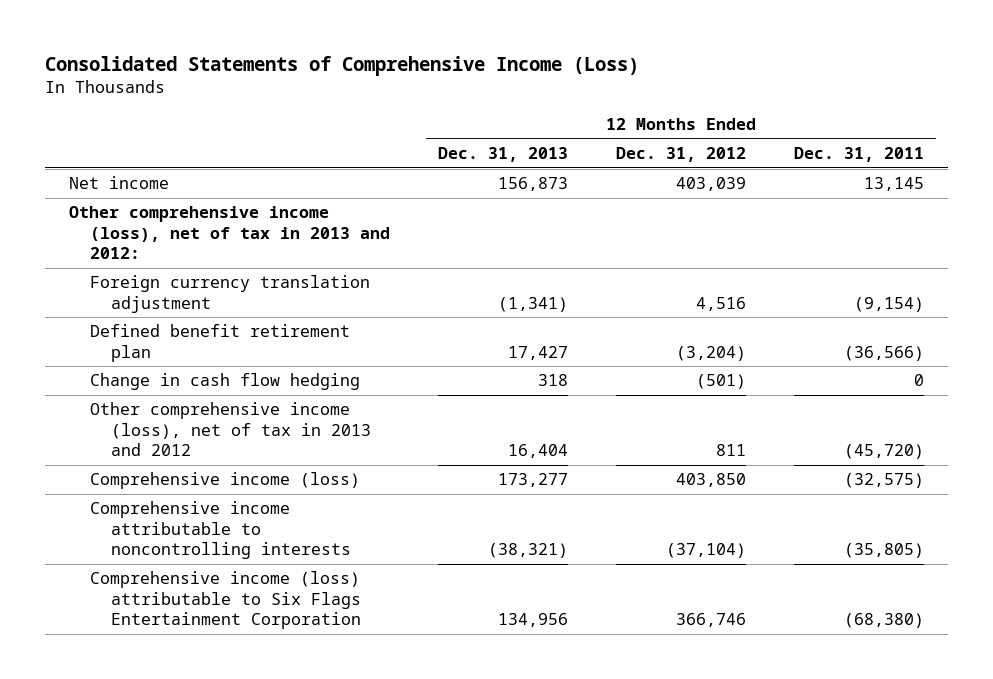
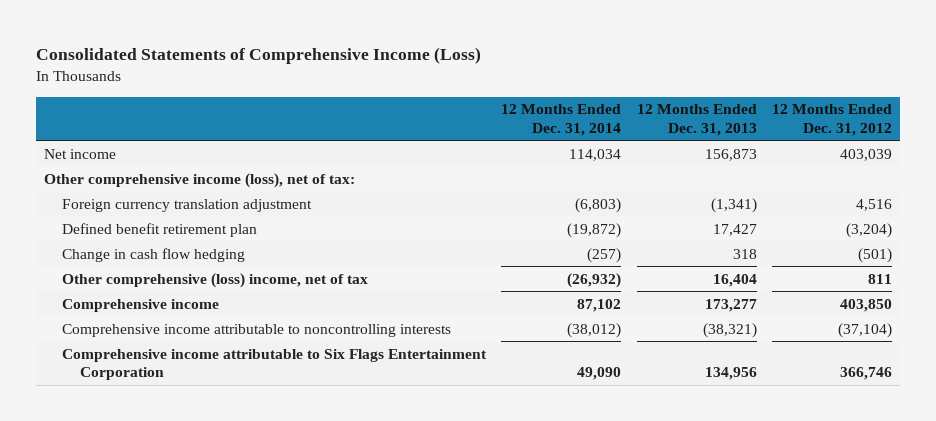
- | 12 Months Ended Dec. 31, 2013 | 12 Months Ended Dec. 31, 2012 | 12 Months Ended Dec. 31, 2011
+ | 12 Months Ended Dec. 31, 2014 | 12 Months Ended Dec. 31, 2013 | 12 Months Ended Dec. 31, 2012
- Other comprehensive income (loss), net of tax in 2013 and 2012:
+ Other comprehensive income (loss), net of tax:
- Other comprehensive income (loss), net of tax in 2013 and 2012 | 16,404 | 811 | (45,720)
- Comprehensive income (loss) | 173,277 | 403,850 | (32,575)
+ Other comprehensive (loss) income, net of tax | (26,932) | 16,404 | 811
+ Comprehensive income | 87,102 | 173,277 | 403,850
- Comprehensive income (loss) attributable to Six Flags Entertainment Corporation | 134,956 | 366,746 | (68,380)
+ Comprehensive income attributable to Six Flags Entertainment Corporation | 49,090 | 134,956 | 366,746

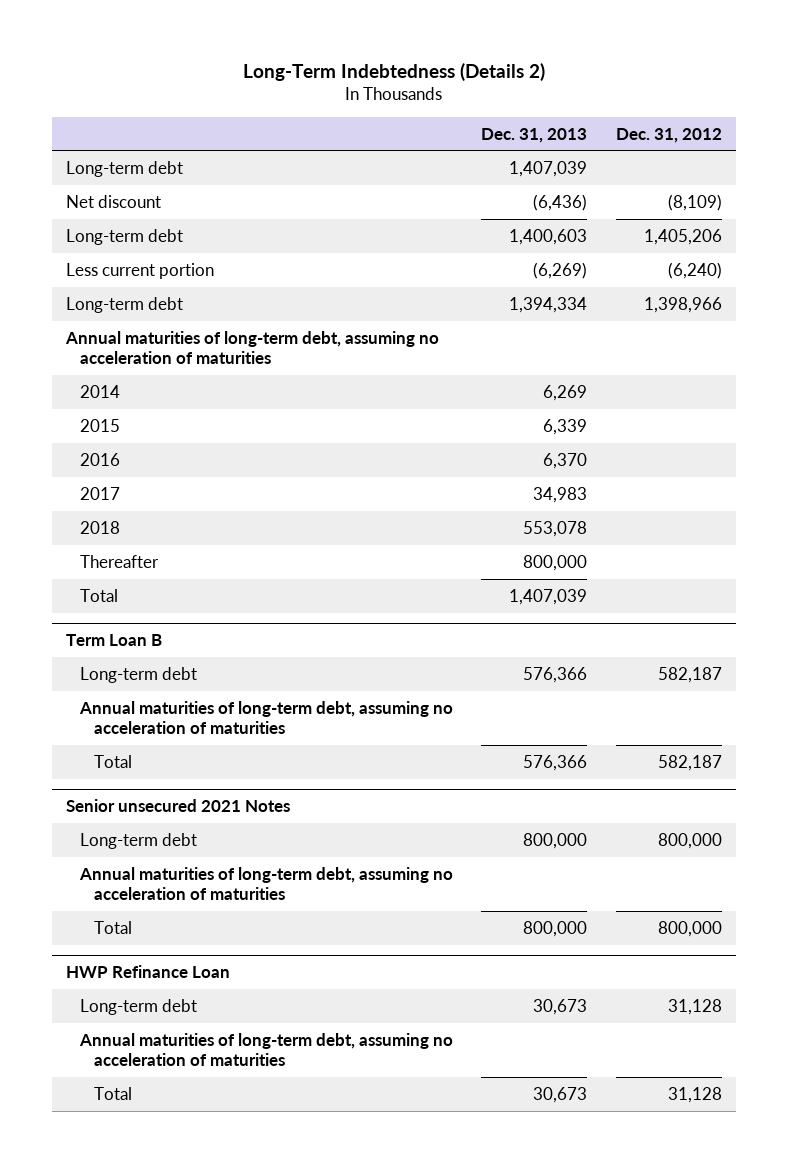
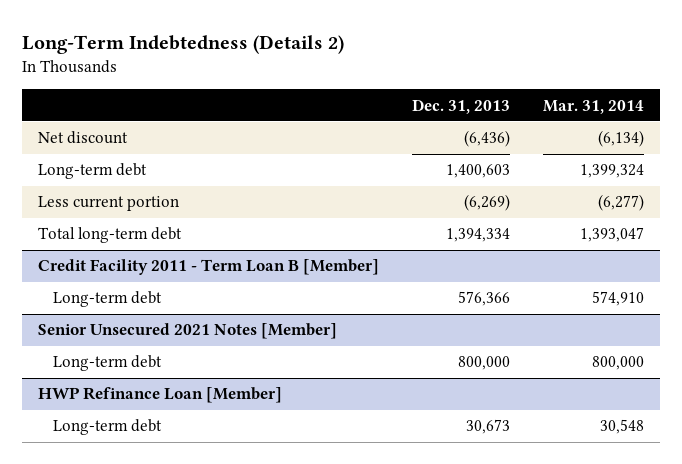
- | Dec. 31, 2013 | Dec. 31, 2012
+ | Dec. 31, 2013 | Mar. 31, 2014
- Long-term debt | 1,407,039 |
- Long-term debt | 1,394,334 | 1,398,966
- Annual maturities of long-term debt, assuming no acceleration of maturities
- 2014 | 6,269 |
- 2015 | 6,339 |
- 2016 | 6,370 |
- 2017 | 34,983 |
- 2018 | 553,078 |
- Thereafter | 800,000 |
- Total | 1,407,039 |
- Term Loan B
+ Total long-term debt | 1,394,334 | 1,393,047
+ Credit Facility 2011 - Term Loan B [Member]
- Annual maturities of long-term debt, assuming no acceleration of maturities
- Total | 576,366 | 582,187
- Senior unsecured 2021 Notes
+ Senior Unsecured 2021 Notes [Member]
- Annual maturities of long-term debt, assuming no acceleration of maturities
- Total | 800,000 | 800,000
- HWP Refinance Loan
+ HWP Refinance Loan [Member]
- Annual maturities of long-term debt, assuming no acceleration of maturities
- Total | 30,673 | 31,128

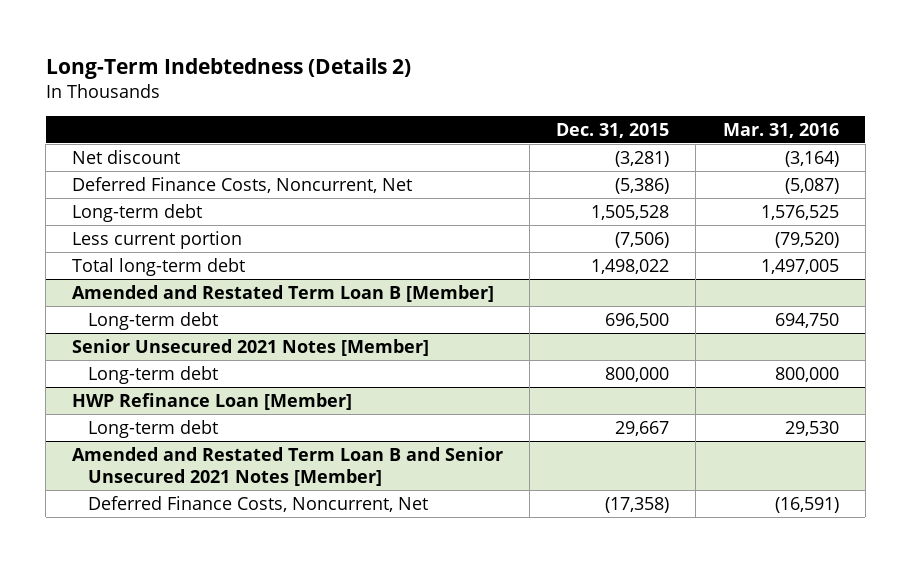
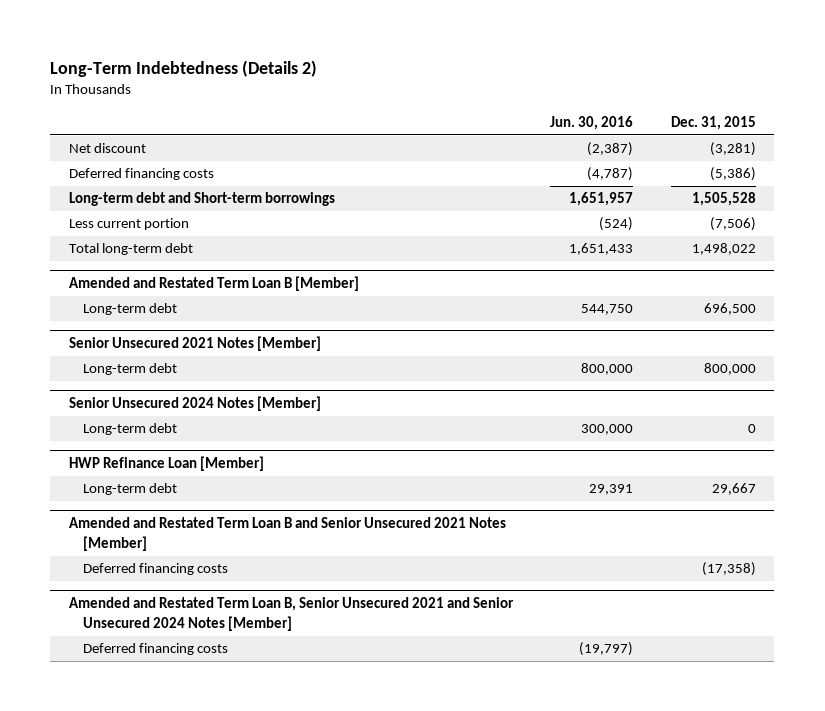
- | Dec. 31, 2015 | Mar. 31, 2016
+ | Jun. 30, 2016 | Dec. 31, 2015
- Deferred Finance Costs, Noncurrent, Net | (5,386) | (5,087)
- Long-term debt | 1,505,528 | 1,576,525
+ Deferred financing costs | (4,787) | (5,386)
+ Long-term debt and Short-term borrowings | 1,651,957 | 1,505,528
+ Senior Unsecured 2024 Notes [Member]
+ Long-term debt | 300,000 | 0
@ Amended and Restated Term Loan B and Senior Unsecured 2021 Notes [Member]
- Deferred Finance Costs, Noncurrent, Net | (17,358) | (16,591)
+ Deferred financing costs | | (17,358)
+ Amended and Restated Term Loan B, Senior Unsecured 2021 and Senior Unsecured 2024 Notes [Member]
+ Deferred financing costs | (19,797) |

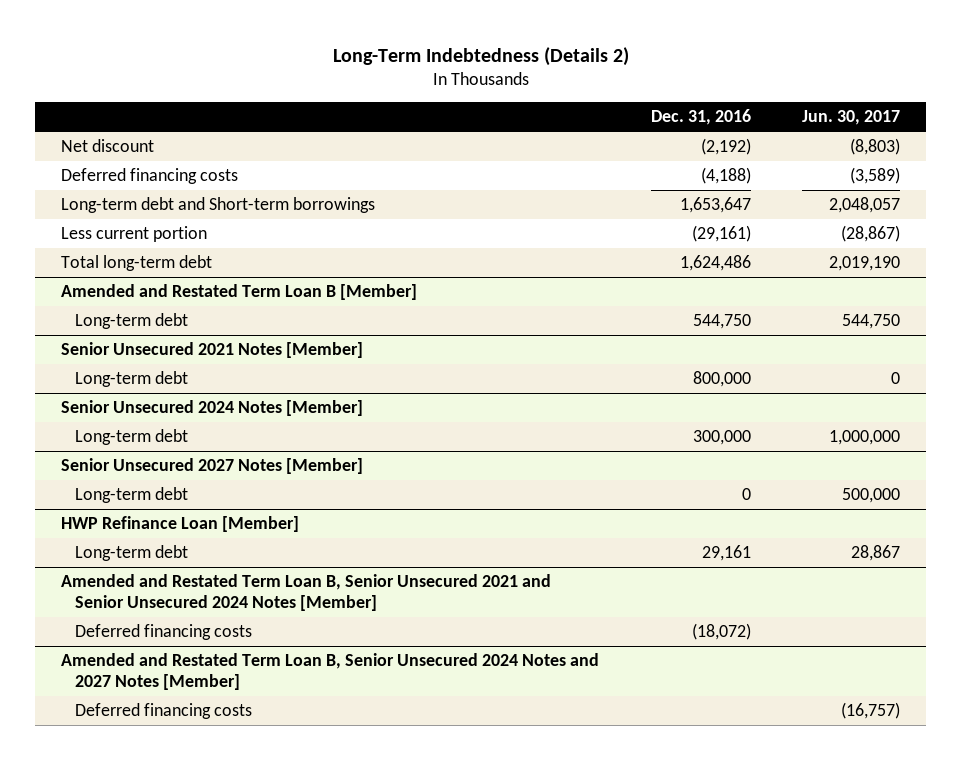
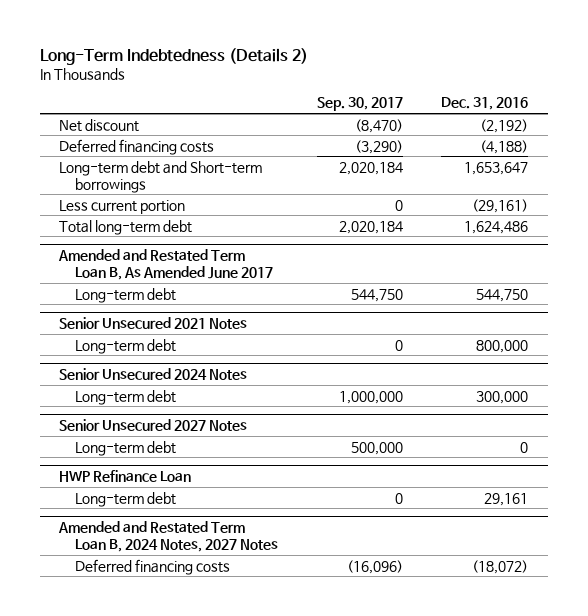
- | Dec. 31, 2016 | Jun. 30, 2017
+ | Sep. 30, 2017 | Dec. 31, 2016
- Amended and Restated Term Loan B [Member]
+ Amended and Restated Term Loan B, As Amended June 2017
- Senior Unsecured 2021 Notes [Member]
+ Senior Unsecured 2021 Notes
- Senior Unsecured 2024 Notes [Member]
+ Senior Unsecured 2024 Notes
- Senior Unsecured 2027 Notes [Member]
+ Senior Unsecured 2027 Notes
- HWP Refinance Loan [Member]
+ HWP Refinance Loan
- Amended and Restated Term Loan B, Senior Unsecured 2021 and Senior Unsecured 2024 Notes [Member]
+ Amended and Restated Term Loan B, 2024 Notes, 2027 Notes
- Amended and Restated Term Loan B, Senior Unsecured 2024 Notes and 2027 Notes [Member]
- Deferred financing costs | | (16,757)

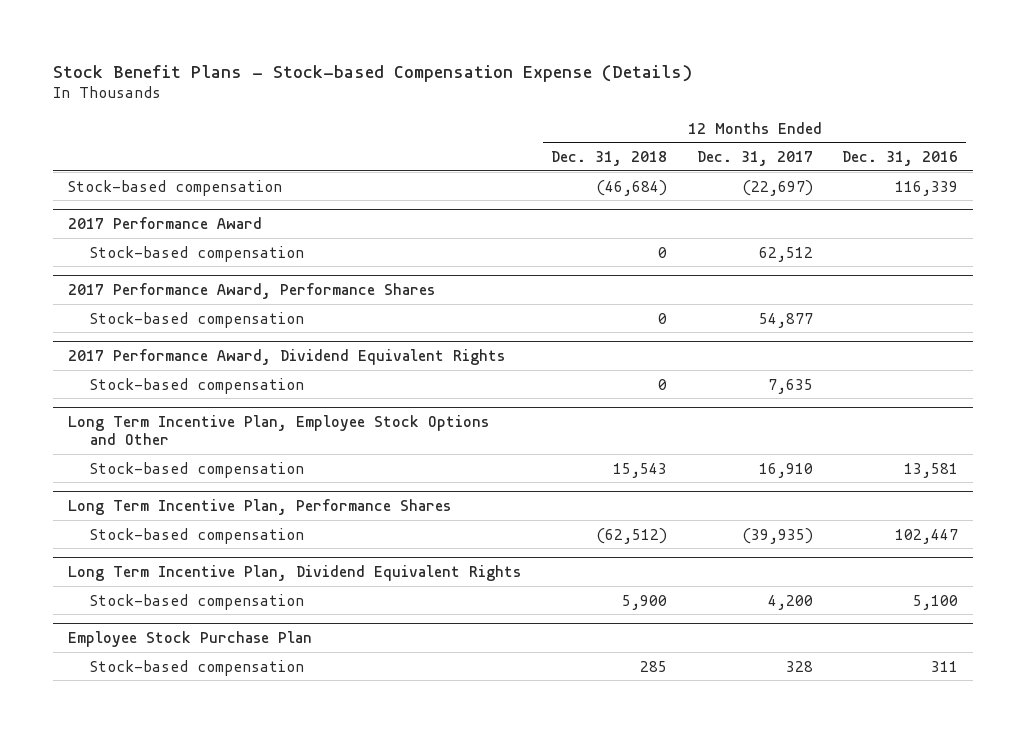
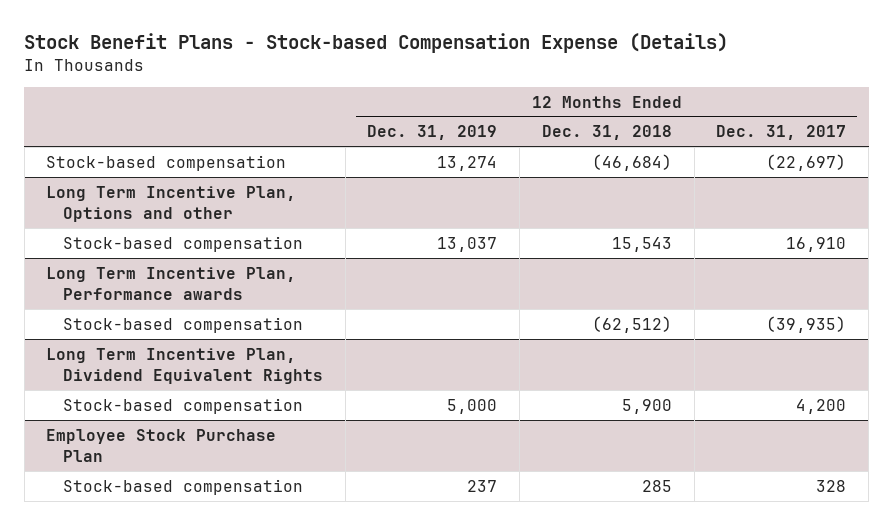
- | 12 Months Ended Dec. 31, 2018 | 12 Months Ended Dec. 31, 2017 | 12 Months Ended Dec. 31, 2016
+ | 12 Months Ended Dec. 31, 2019 | 12 Months Ended Dec. 31, 2018 | 12 Months Ended Dec. 31, 2017
- 2017 Performance Award
- Stock-based compensation | 0 | 62,512 |
- 2017 Performance Award, Performance Shares
- Stock-based compensation | 0 | 54,877 |
- 2017 Performance Award, Dividend Equivalent Rights
- Stock-based compensation | 0 | 7,635 |
- Long Term Incentive Plan, Employee Stock Options and Other
+ Long Term Incentive Plan, Options and other
- Long Term Incentive Plan, Performance Shares
+ Long Term Incentive Plan, Performance awards

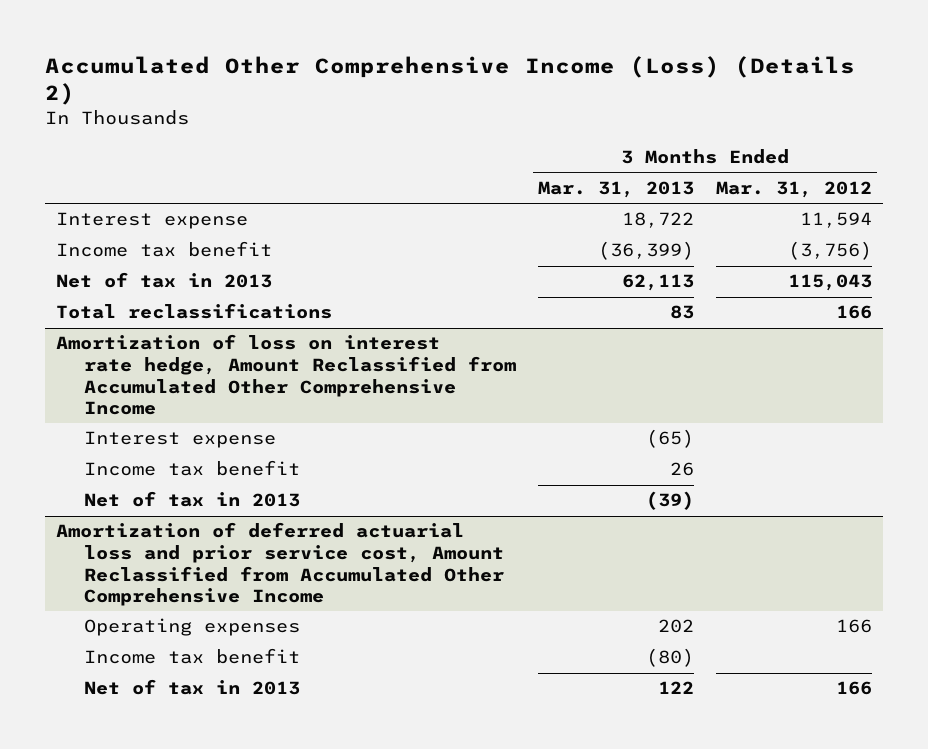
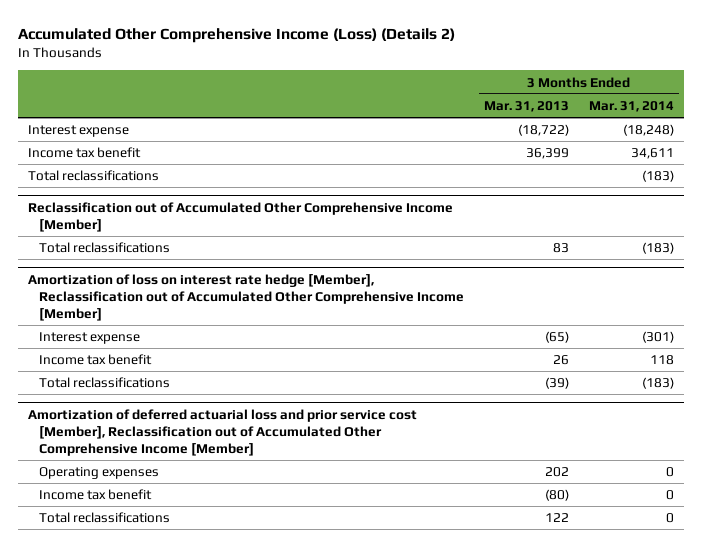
- | 3 Months Ended Mar. 31, 2013 | 3 Months Ended Mar. 31, 2012
+ | 3 Months Ended Mar. 31, 2013 | 3 Months Ended Mar. 31, 2014
- Interest expense | 18,722 | 11,594
- Income tax benefit | (36,399) | (3,756)
- Net of tax in 2013 | 62,113 | 115,043
+ Interest expense | (18,722) | (18,248)
+ Income tax benefit | 36,399 | 34,611
+ Total reclassifications | | (183)
+ Reclassification out of Accumulated Other Comprehensive Income [Member]
- Amortization of loss on interest rate hedge, Amount Reclassified from Accumulated Other Comprehensive Income
+ Amortization of loss on interest rate hedge [Member], Reclassification out of Accumulated Other Comprehensive Income [Member]
- Net of tax in 2013 | (39) |
- Amortization of deferred actuarial loss and prior service cost, Amount Reclassified from Accumulated Other Comprehensive Income
+ Total reclassifications | (39) | (183)
+ Amortization of deferred actuarial loss and prior service cost [Member], Reclassification out of Accumulated Other Comprehensive Income [Member]
- Net of tax in 2013 | 122 | 166
+ Total reclassifications | 122 | 0

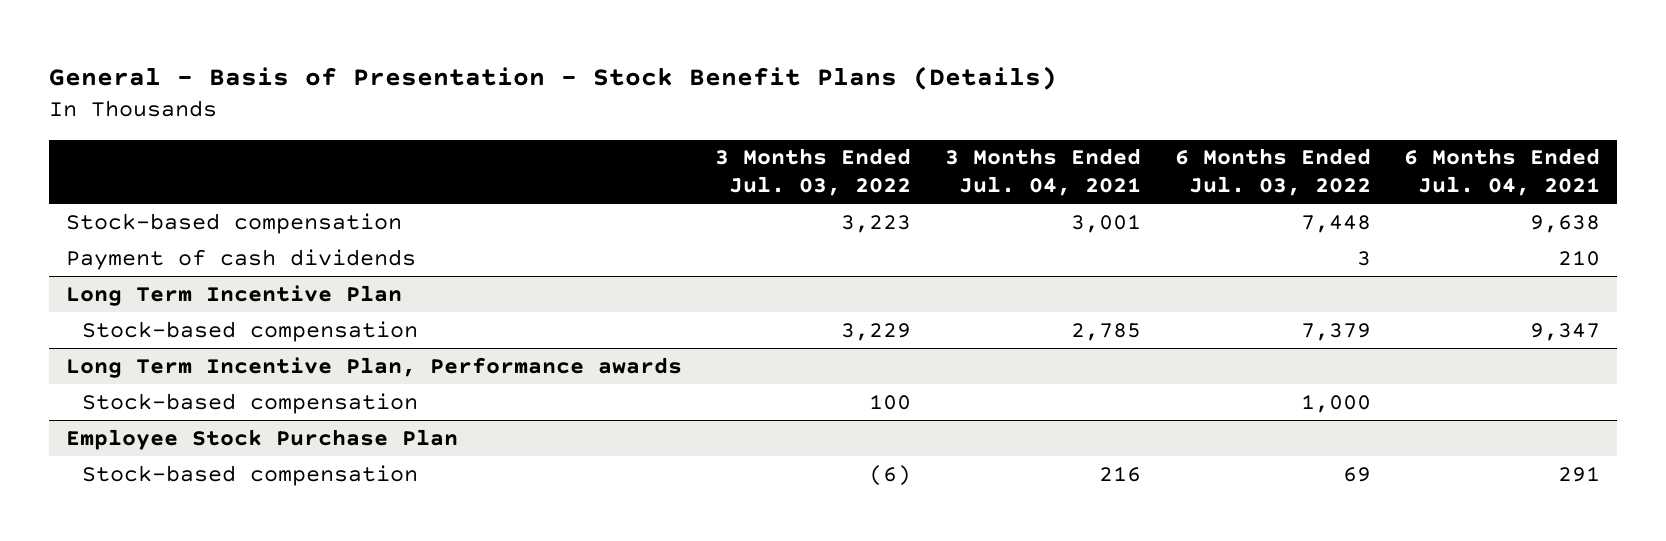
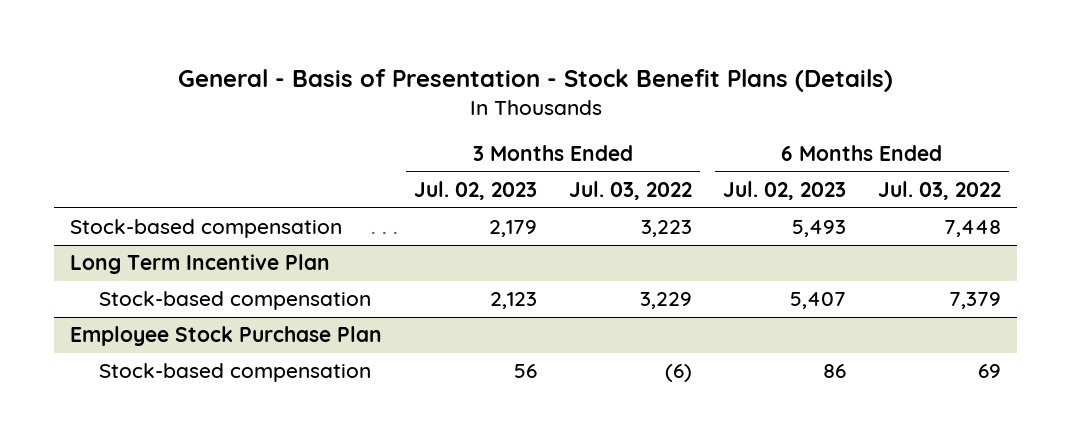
- | 3 Months Ended Jul. 03, 2022 | 3 Months Ended Jul. 04, 2021 | 6 Months Ended Jul. 03, 2022 | 6 Months Ended Jul. 04, 2021
+ | 3 Months Ended Jul. 02, 2023 | 3 Months Ended Jul. 03, 2022 | 6 Months Ended Jul. 02, 2023 | 6 Months Ended Jul. 03, 2022
- Payment of cash dividends | | | 3 | 210
- Long Term Incentive Plan, Performance awards
- Stock-based compensation | 100 | | 1,000 |

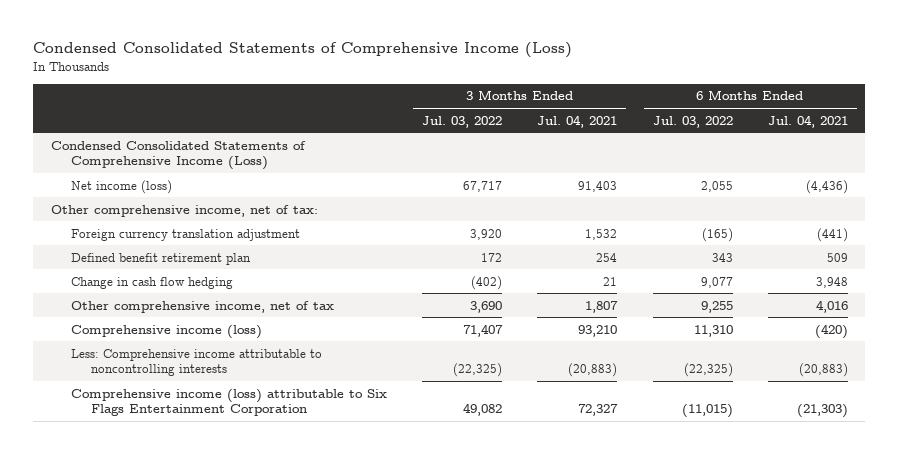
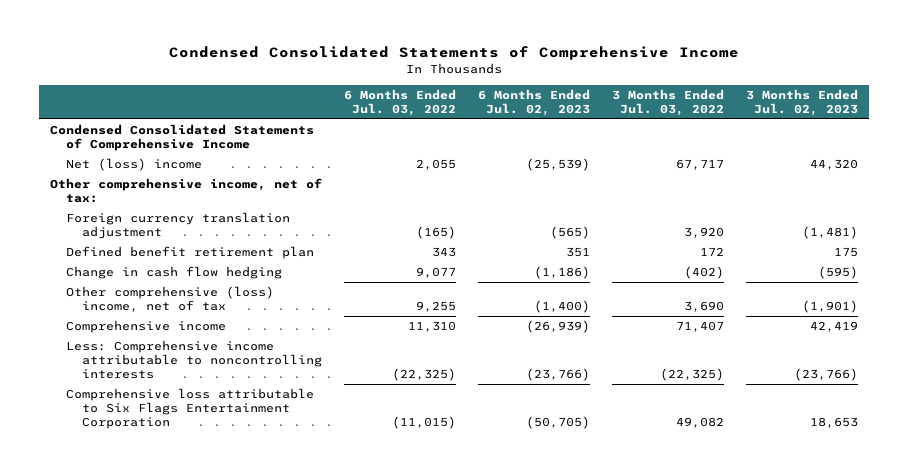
- Condensed Consolidated Statements of Comprehensive Income (Loss)
+ Condensed Consolidated Statements of Comprehensive Income
- | 3 Months Ended Jul. 03, 2022 | 3 Months Ended Jul. 04, 2021 | 6 Months Ended Jul. 03, 2022 | 6 Months Ended Jul. 04, 2021
+ | 6 Months Ended Jul. 03, 2022 | 6 Months Ended Jul. 02, 2023 | 3 Months Ended Jul. 03, 2022 | 3 Months Ended Jul. 02, 2023
- Condensed Consolidated Statements of Comprehensive Income (Loss)
- Net income (loss) | 67,717 | 91,403 | 2,055 | (4,436)
+ Condensed Consolidated Statements of Comprehensive Income
+ Net (loss) income | 2,055 | (25,539) | 67,717 | 44,320
- Other comprehensive income, net of tax | 3,690 | 1,807 | 9,255 | 4,016
- Comprehensive income (loss) | 71,407 | 93,210 | 11,310 | (420)
+ Other comprehensive (loss) income, net of tax | 9,255 | (1,400) | 3,690 | (1,901)
+ Comprehensive income | 11,310 | (26,939) | 71,407 | 42,419
- Comprehensive income (loss) attributable to Six Flags Entertainment Corporation | 49,082 | 72,327 | (11,015) | (21,303)
+ Comprehensive loss attributable to Six Flags Entertainment Corporation | (11,015) | (50,705) | 49,082 | 18,653

